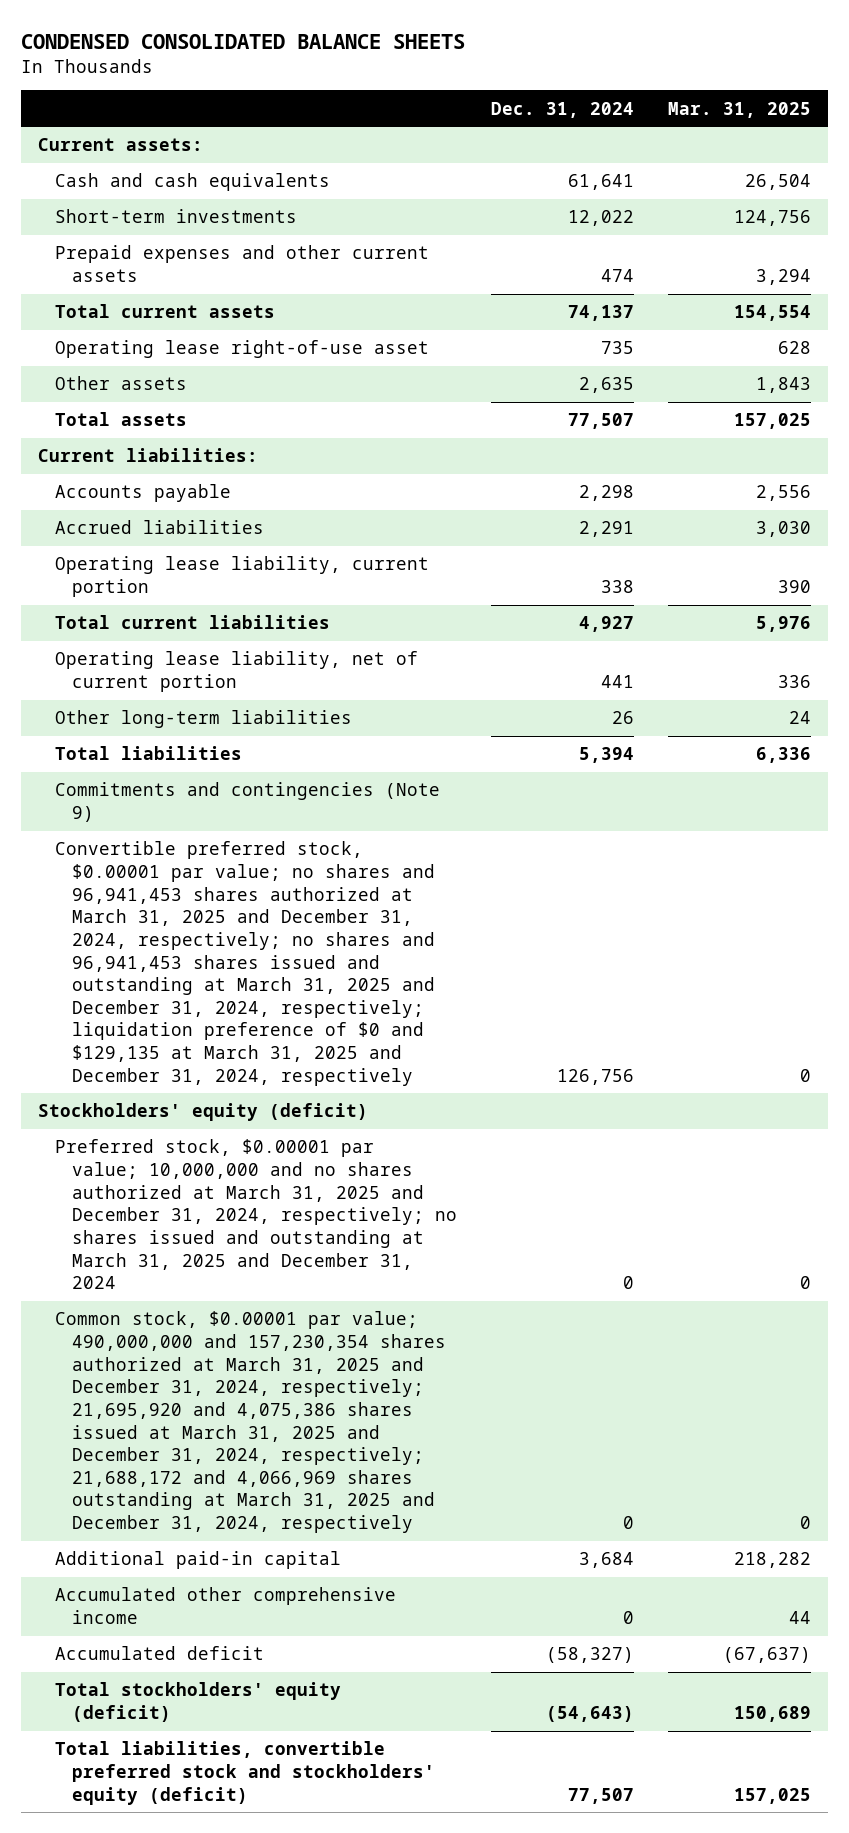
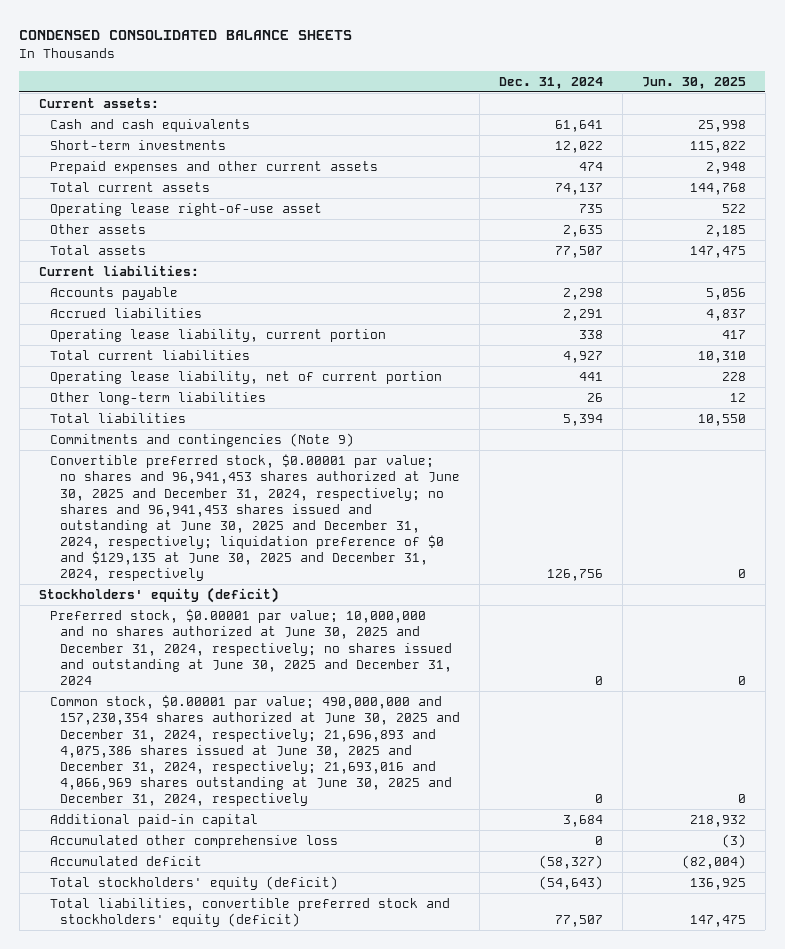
- | Dec. 31, 2024 | Mar. 31, 2025
+ | Dec. 31, 2024 | Jun. 30, 2025
- Convertible preferred stock, $0.00001 par value; no shares and 96,941,453 shares authorized at March 31, 2025 and December 31, 2024, respectively; no shares and 96,941,453 shares issued and outstanding at March 31, 2025 and December 31, 2024, respectively; liquidation preference of $0 and $129,135 at March 31, 2025 and December 31, 2024, respectively | 126,756 | 0
+ Convertible preferred stock, $0.00001 par value; no shares and 96,941,453 shares authorized at June 30, 2025 and December 31, 2024, respectively; no shares and 96,941,453 shares issued and outstanding at June 30, 2025 and December 31, 2024, respectively; liquidation preference of $0 and $129,135 at June 30, 2025 and December 31, 2024, respectively | 126,756 | 0
- Preferred stock, $0.00001 par value; 10,000,000 and no shares authorized at March 31, 2025 and December 31, 2024, respectively; no shares issued and outstanding at March 31, 2025 and December 31, 2024 | 0 | 0
- Common stock, $0.00001 par value; 490,000,000 and 157,230,354 shares authorized at March 31, 2025 and December 31, 2024, respectively; 21,695,920 and 4,075,386 shares issued at March 31, 2025 and December 31, 2024, respectively; 21,688,172 and 4,066,969 shares outstanding at March 31, 2025 and December 31, 2024, respectively | 0 | 0
+ Preferred stock, $0.00001 par value; 10,000,000 and no shares authorized at June 30, 2025 and December 31, 2024, respectively; no shares issued and outstanding at June 30, 2025 and December 31, 2024 | 0 | 0
+ Common stock, $0.00001 par value; 490,000,000 and 157,230,354 shares authorized at June 30, 2025 and December 31, 2024, respectively; 21,696,893 and 4,075,386 shares issued at June 30, 2025 and December 31, 2024, respectively; 21,693,016 and 4,066,969 shares outstanding at June 30, 2025 and December 31, 2024, respectively | 0 | 0
- Accumulated other comprehensive income | 0 | 44
+ Accumulated other comprehensive loss | 0 | (3)

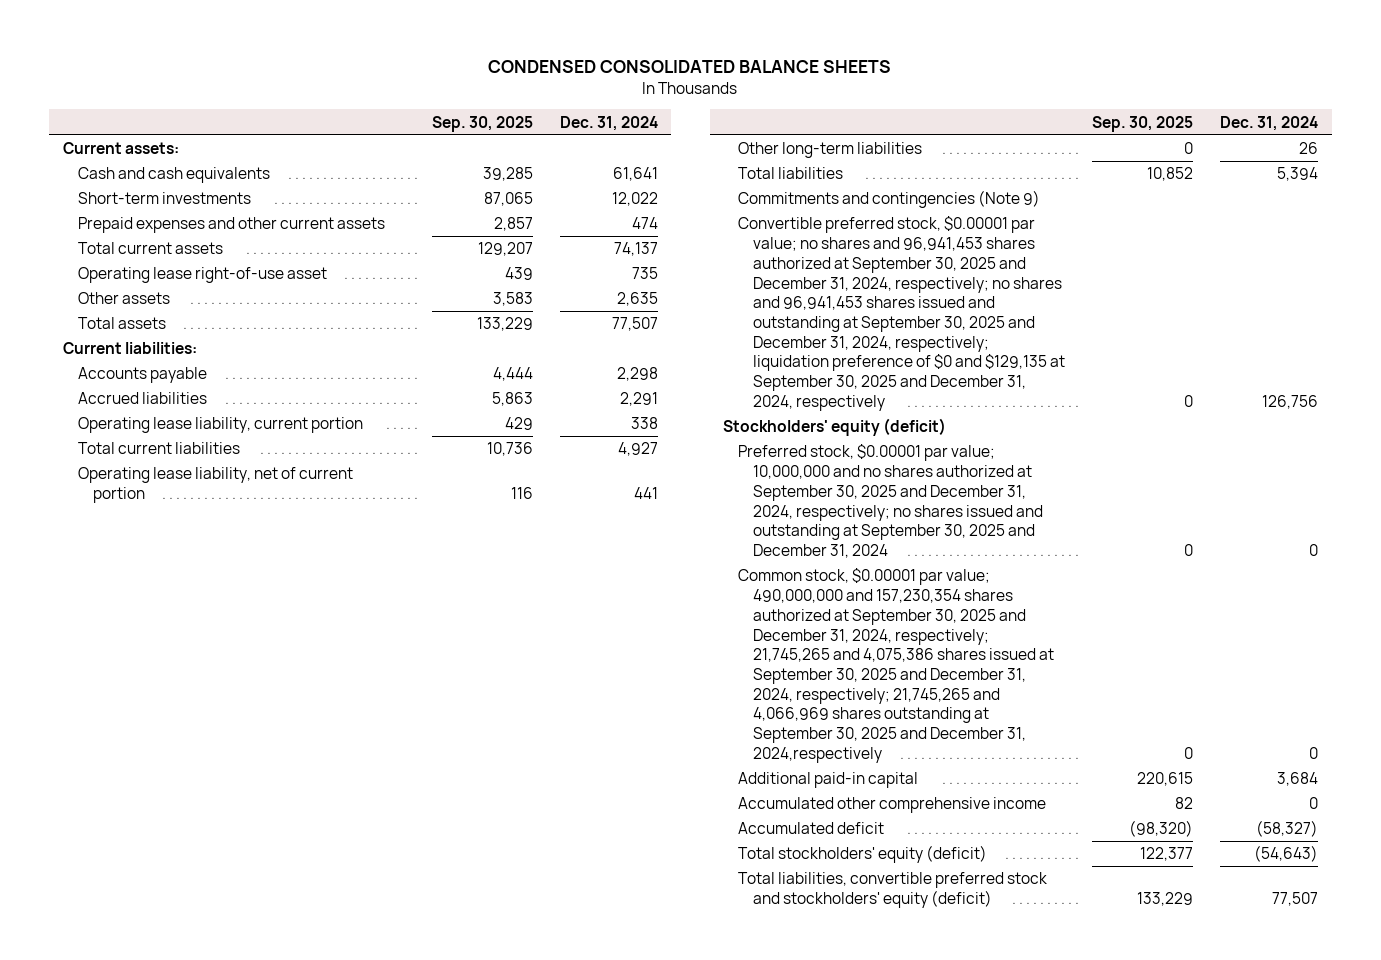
- | Dec. 31, 2024 | Jun. 30, 2025
+ | Sep. 30, 2025 | Dec. 31, 2024
- Convertible preferred stock, $0.00001 par value; no shares and 96,941,453 shares authorized at June 30, 2025 and December 31, 2024, respectively; no shares and 96,941,453 shares issued and outstanding at June 30, 2025 and December 31, 2024, respectively; liquidation preference of $0 and $129,135 at June 30, 2025 and December 31, 2024, respectively | 126,756 | 0
+ Convertible preferred stock, $0.00001 par value; no shares and 96,941,453 shares authorized at September 30, 2025 and December 31, 2024, respectively; no shares and 96,941,453 shares issued and outstanding at September 30, 2025 and December 31, 2024, respectively; liquidation preference of $0 and $129,135 at September 30, 2025 and December 31, 2024, respectively | 0 | 126,756
- Preferred stock, $0.00001 par value; 10,000,000 and no shares authorized at June 30, 2025 and December 31, 2024, respectively; no shares issued and outstanding at June 30, 2025 and December 31, 2024 | 0 | 0
- Common stock, $0.00001 par value; 490,000,000 and 157,230,354 shares authorized at June 30, 2025 and December 31, 2024, respectively; 21,696,893 and 4,075,386 shares issued at June 30, 2025 and December 31, 2024, respectively; 21,693,016 and 4,066,969 shares outstanding at June 30, 2025 and December 31, 2024, respectively | 0 | 0
+ Preferred stock, $0.00001 par value; 10,000,000 and no shares authorized at September 30, 2025 and December 31, 2024, respectively; no shares issued and outstanding at September 30, 2025 and December 31, 2024 | 0 | 0
+ Common stock, $0.00001 par value; 490,000,000 and 157,230,354 shares authorized at September 30, 2025 and December 31, 2024, respectively; 21,745,265 and 4,075,386 shares issued at September 30, 2025 and December 31, 2024, respectively; 21,745,265 and 4,066,969 shares outstanding at September 30, 2025 and December 31, 2024,respectively | 0 | 0
- Accumulated other comprehensive loss | 0 | (3)
+ Accumulated other comprehensive income | 82 | 0

